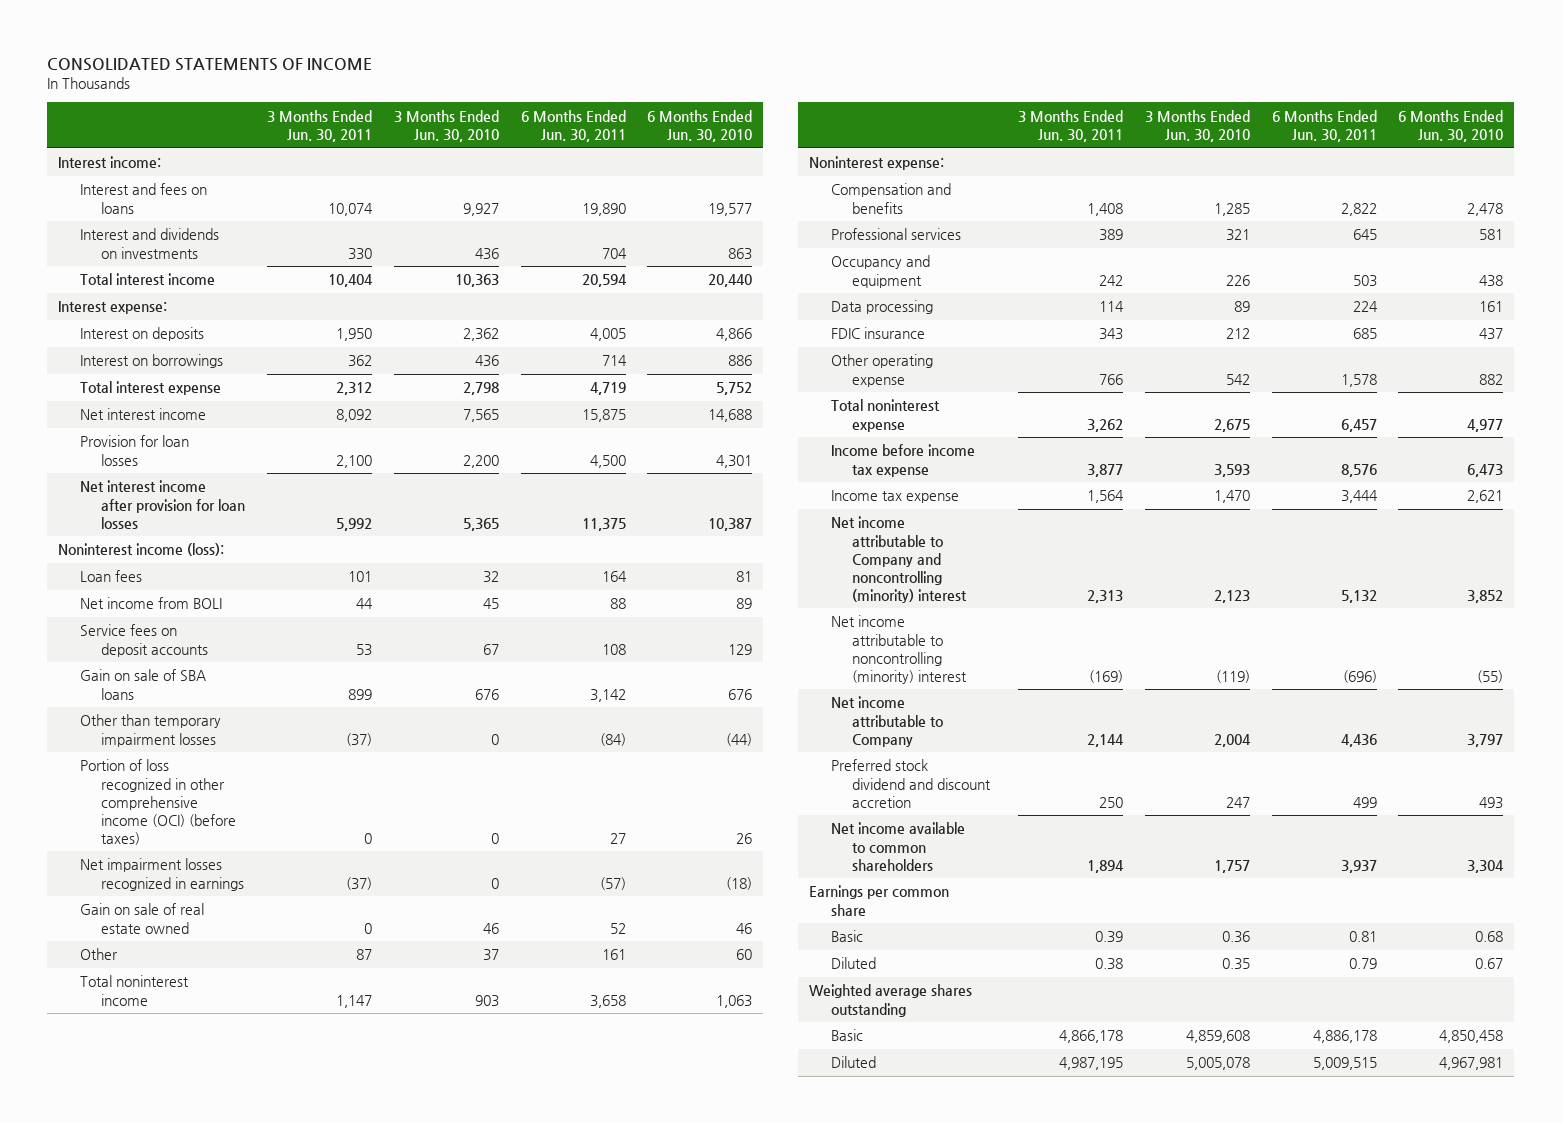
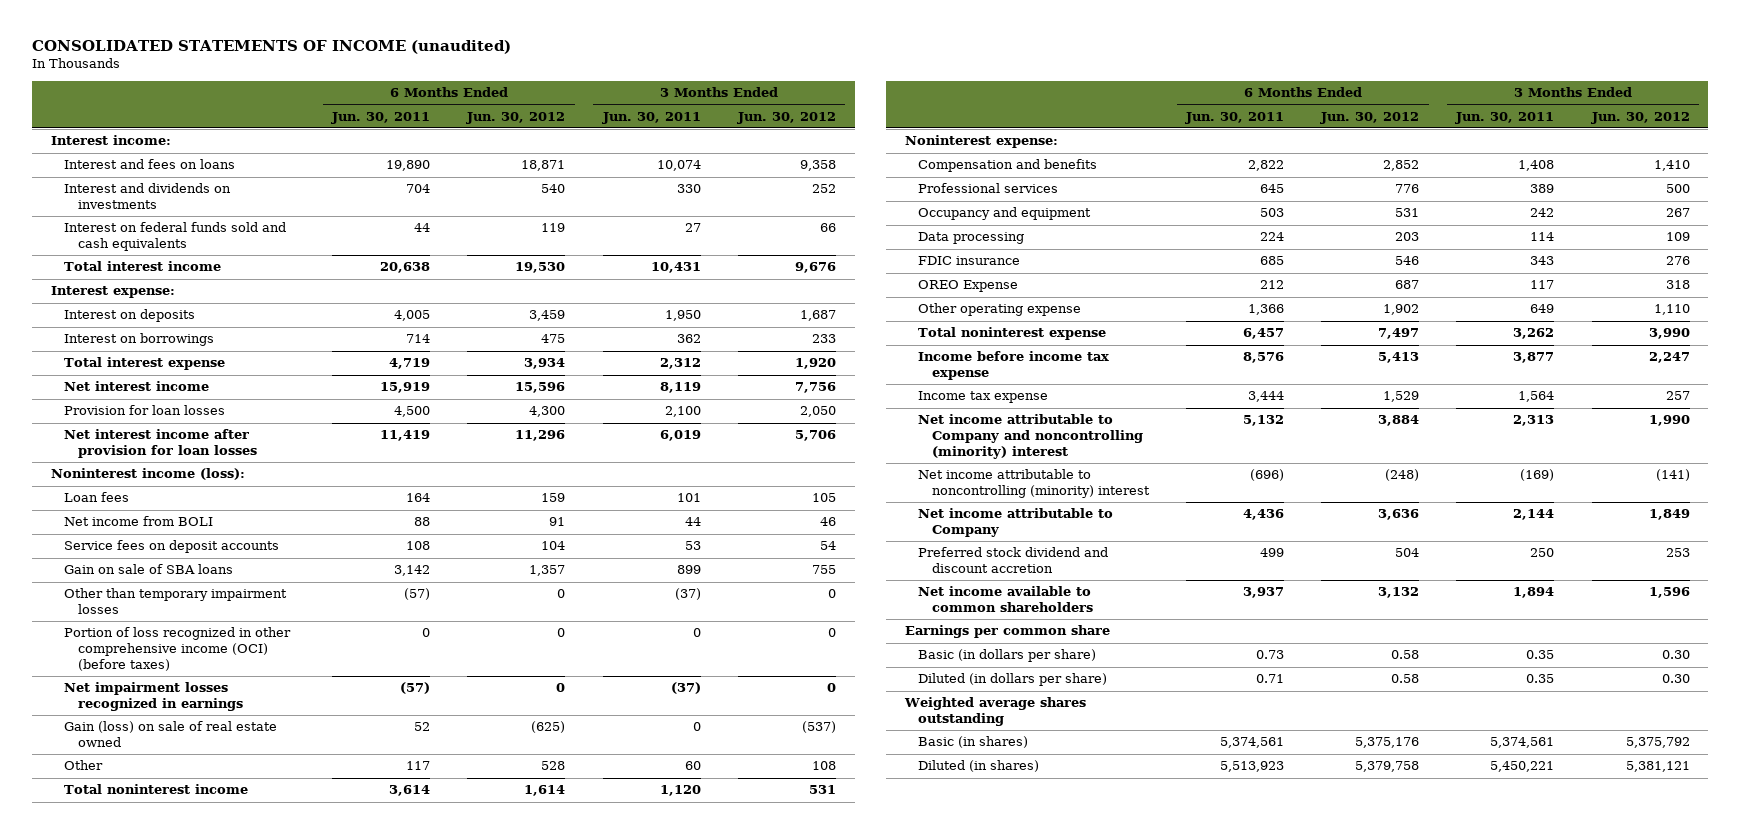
- CONSOLIDATED STATEMENTS OF INCOME
+ CONSOLIDATED STATEMENTS OF INCOME (unaudited)
- | 3 Months Ended Jun. 30, 2011 | 3 Months Ended Jun. 30, 2010 | 6 Months Ended Jun. 30, 2011 | 6 Months Ended Jun. 30, 2010
+ | 6 Months Ended Jun. 30, 2011 | 6 Months Ended Jun. 30, 2012 | 3 Months Ended Jun. 30, 2011 | 3 Months Ended Jun. 30, 2012
- Total interest income | 10,404 | 10,363 | 20,594 | 20,440
+ Interest on federal funds sold and cash equivalents | 44 | 119 | 27 | 66
+ Total interest income | 20,638 | 19,530 | 10,431 | 9,676
- Net interest income | 8,092 | 7,565 | 15,875 | 14,688
+ Net interest income | 15,919 | 15,596 | 8,119 | 7,756
- Net interest income after provision for loan losses | 5,992 | 5,365 | 11,375 | 10,387
+ Net interest income after provision for loan losses | 11,419 | 11,296 | 6,019 | 5,706
- Other than temporary impairment losses | (37) | 0 | (84) | (44)
- Portion of loss recognized in other comprehensive income (OCI) (before taxes) | 0 | 0 | 27 | 26
+ Other than temporary impairment losses | (57) | 0 | (37) | 0
+ Portion of loss recognized in other comprehensive income (OCI) (before taxes) | 0 | 0 | 0 | 0
- Gain on sale of real estate owned | 0 | 46 | 52 | 46
- Other | 87 | 37 | 161 | 60
- Total noninterest income | 1,147 | 903 | 3,658 | 1,063
+ Gain (loss) on sale of real estate owned | 52 | (625) | 0 | (537)
+ Other | 117 | 528 | 60 | 108
+ Total noninterest income | 3,614 | 1,614 | 1,120 | 531
- Other operating expense | 766 | 542 | 1,578 | 882
+ OREO Expense | 212 | 687 | 117 | 318
+ Other operating expense | 1,366 | 1,902 | 649 | 1,110
- Basic | 0.39 | 0.36 | 0.81 | 0.68
- Diluted | 0.38 | 0.35 | 0.79 | 0.67
+ Basic (in dollars per share) | 0.73 | 0.58 | 0.35 | 0.30
+ Diluted (in dollars per share) | 0.71 | 0.58 | 0.35 | 0.30
- Basic | 4,866,178 | 4,859,608 | 4,886,178 | 4,850,458
- Diluted | 4,987,195 | 5,005,078 | 5,009,515 | 4,967,981
+ Basic (in shares) | 5,374,561 | 5,375,176 | 5,374,561 | 5,375,792
+ Diluted (in shares) | 5,513,923 | 5,379,758 | 5,450,221 | 5,381,121

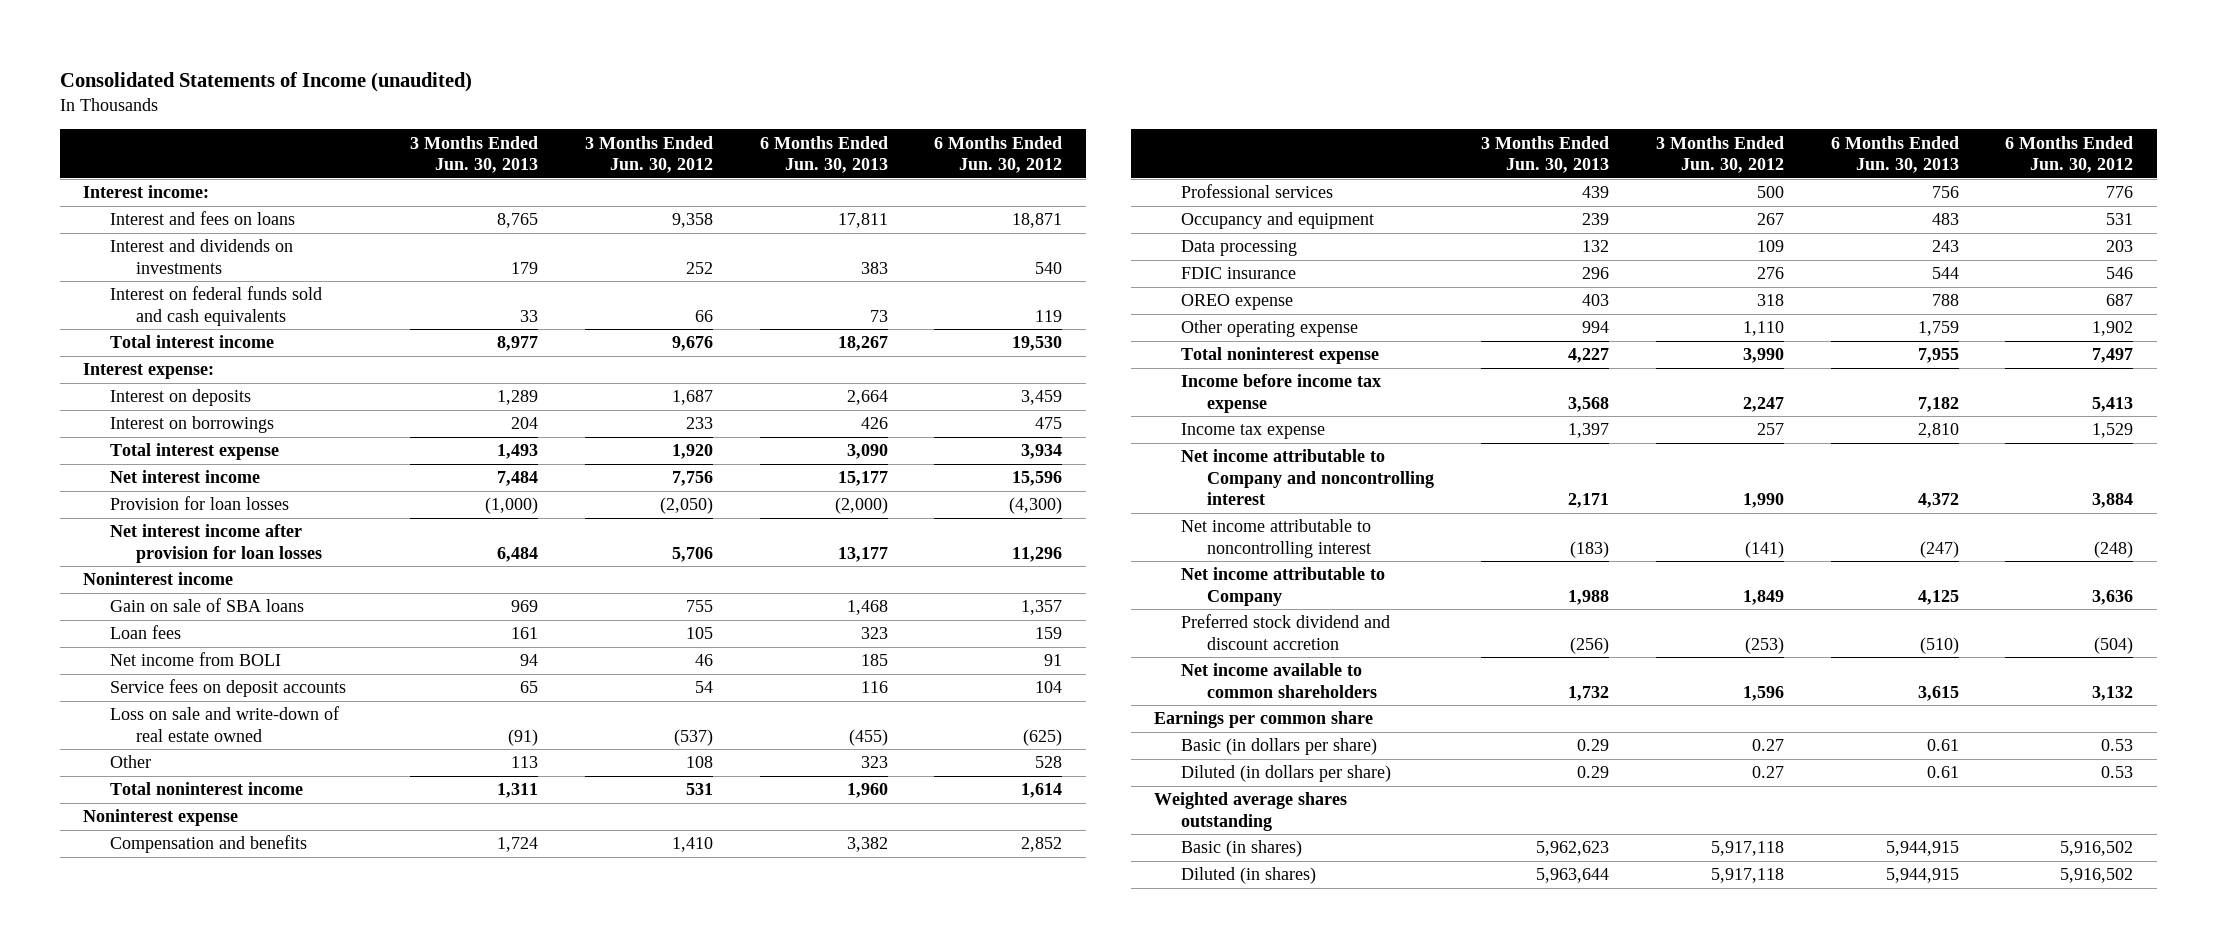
- CONSOLIDATED STATEMENTS OF INCOME (unaudited)
+ Consolidated Statements of Income (unaudited)
- | 6 Months Ended Jun. 30, 2011 | 6 Months Ended Jun. 30, 2012 | 3 Months Ended Jun. 30, 2011 | 3 Months Ended Jun. 30, 2012
+ | 3 Months Ended Jun. 30, 2013 | 3 Months Ended Jun. 30, 2012 | 6 Months Ended Jun. 30, 2013 | 6 Months Ended Jun. 30, 2012
- Provision for loan losses | 4,500 | 4,300 | 2,100 | 2,050
+ Provision for loan losses | (1,000) | (2,050) | (2,000) | (4,300)
- Noninterest income (loss):
+ Noninterest income
moved up: Gain on sale of SBA loans | 969 | 755 | 1,468 | 1,357
- Other than temporary impairment losses | (57) | 0 | (37) | 0
- Portion of loss recognized in other comprehensive income (OCI) (before taxes) | 0 | 0 | 0 | 0
- Net impairment losses recognized in earnings | (57) | 0 | (37) | 0
- Gain (loss) on sale of real estate owned | 52 | (625) | 0 | (537)
+ Loss on sale and write-down of real estate owned | (91) | (537) | (455) | (625)
- Noninterest expense:
+ Noninterest expense
- OREO Expense | 212 | 687 | 117 | 318
+ OREO expense | 403 | 318 | 788 | 687
- Net income attributable to Company and noncontrolling (minority) interest | 5,132 | 3,884 | 2,313 | 1,990
- Net income attributable to noncontrolling (minority) interest | (696) | (248) | (169) | (141)
+ Net income attributable to Company and noncontrolling interest | 2,171 | 1,990 | 4,372 | 3,884
+ Net income attributable to noncontrolling interest | (183) | (141) | (247) | (248)
- Preferred stock dividend and discount accretion | 499 | 504 | 250 | 253
+ Preferred stock dividend and discount accretion | (256) | (253) | (510) | (504)
- Basic (in dollars per share) | 0.73 | 0.58 | 0.35 | 0.30
- Diluted (in dollars per share) | 0.71 | 0.58 | 0.35 | 0.30
+ Basic (in dollars per share) | 0.29 | 0.27 | 0.61 | 0.53
+ Diluted (in dollars per share) | 0.29 | 0.27 | 0.61 | 0.53
- Basic (in shares) | 5,374,561 | 5,375,176 | 5,374,561 | 5,375,792
- Diluted (in shares) | 5,513,923 | 5,379,758 | 5,450,221 | 5,381,121
+ Basic (in shares) | 5,962,623 | 5,917,118 | 5,944,915 | 5,916,502
+ Diluted (in shares) | 5,963,644 | 5,917,118 | 5,944,915 | 5,916,502

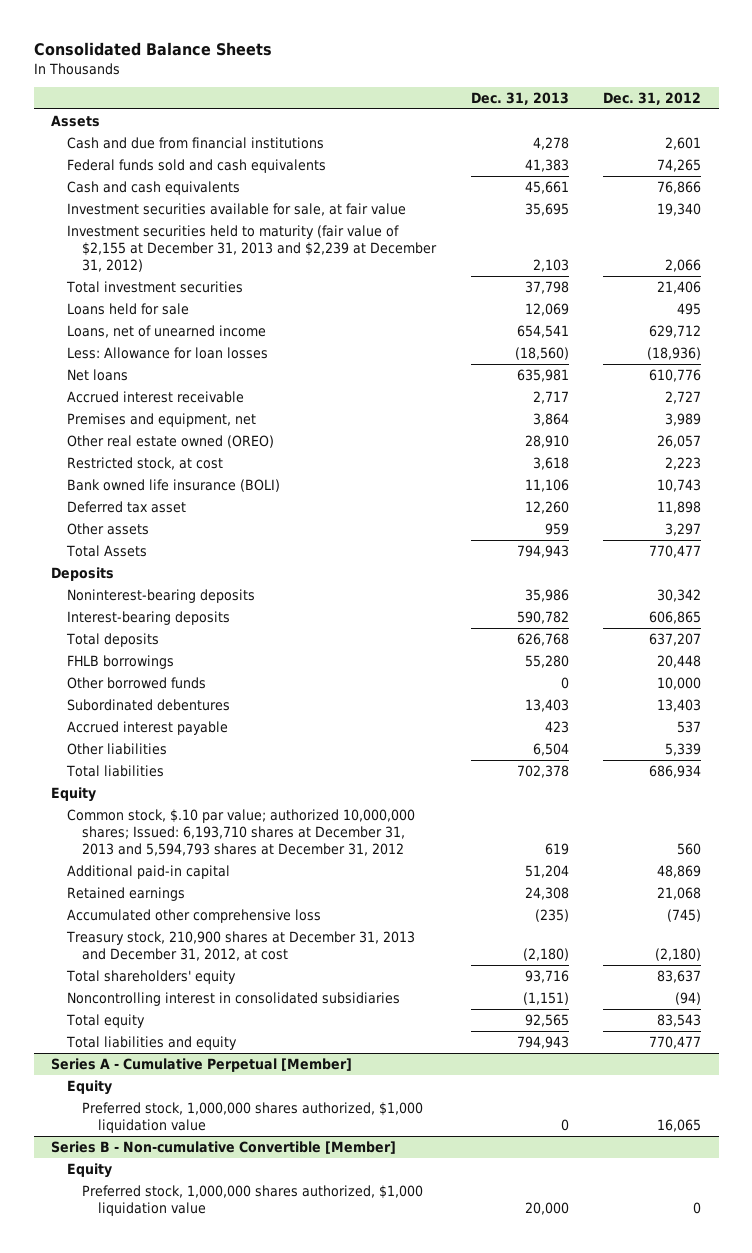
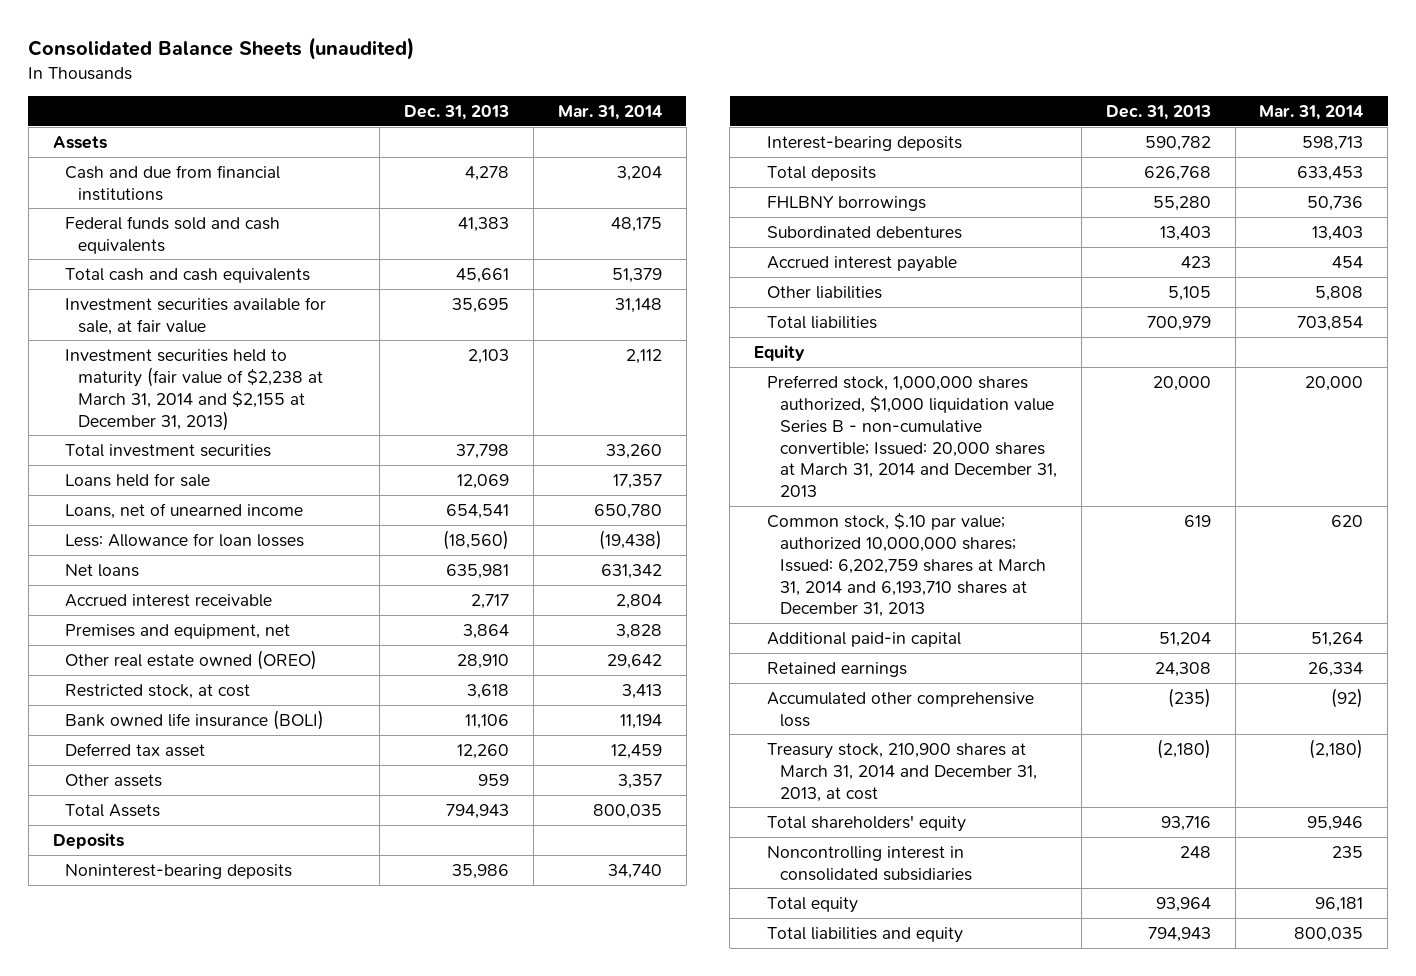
- Consolidated Balance Sheets
+ Consolidated Balance Sheets (unaudited)
- | Dec. 31, 2013 | Dec. 31, 2012
+ | Dec. 31, 2013 | Mar. 31, 2014
- Cash and cash equivalents | 45,661 | 76,866
+ Total cash and cash equivalents | 45,661 | 51,379
- Investment securities held to maturity (fair value of $2,155 at December 31, 2013 and $2,239 at December 31, 2012) | 2,103 | 2,066
+ Investment securities held to maturity (fair value of $2,238 at March 31, 2014 and $2,155 at December 31, 2013) | 2,103 | 2,112
- FHLB borrowings | 55,280 | 20,448
- Other borrowed funds | 0 | 10,000
+ FHLBNY borrowings | 55,280 | 50,736
- Other liabilities | 6,504 | 5,339
- Total liabilities | 702,378 | 686,934
+ Other liabilities | 5,105 | 5,808
+ Total liabilities | 700,979 | 703,854
- Common stock, $.10 par value; authorized 10,000,000 shares; Issued: 6,193,710 shares at December 31, 2013 and 5,594,793 shares at December 31, 2012 | 619 | 560
+ Preferred stock, 1,000,000 shares authorized, $1,000 liquidation value Series B - non-cumulative convertible; Issued: 20,000 shares at March 31, 2014 and December 31, 2013 | 20,000 | 20,000
+ Common stock, $.10 par value; authorized 10,000,000 shares; Issued: 6,202,759 shares at March 31, 2014 and 6,193,710 shares at December 31, 2013 | 619 | 620
- Treasury stock, 210,900 shares at December 31, 2013 and December 31, 2012, at cost | (2,180) | (2,180)
+ Treasury stock, 210,900 shares at March 31, 2014 and December 31, 2013, at cost | (2,180) | (2,180)
- Noncontrolling interest in consolidated subsidiaries | (1,151) | (94)
- Total equity | 92,565 | 83,543
+ Noncontrolling interest in consolidated subsidiaries | 248 | 235
+ Total equity | 93,964 | 96,181
- Series A - Cumulative Perpetual [Member]
- Equity
- Preferred stock, 1,000,000 shares authorized, $1,000 liquidation value | 0 | 16,065
- Series B - Non-cumulative Convertible [Member]
- Equity
- Preferred stock, 1,000,000 shares authorized, $1,000 liquidation value | 20,000 | 0

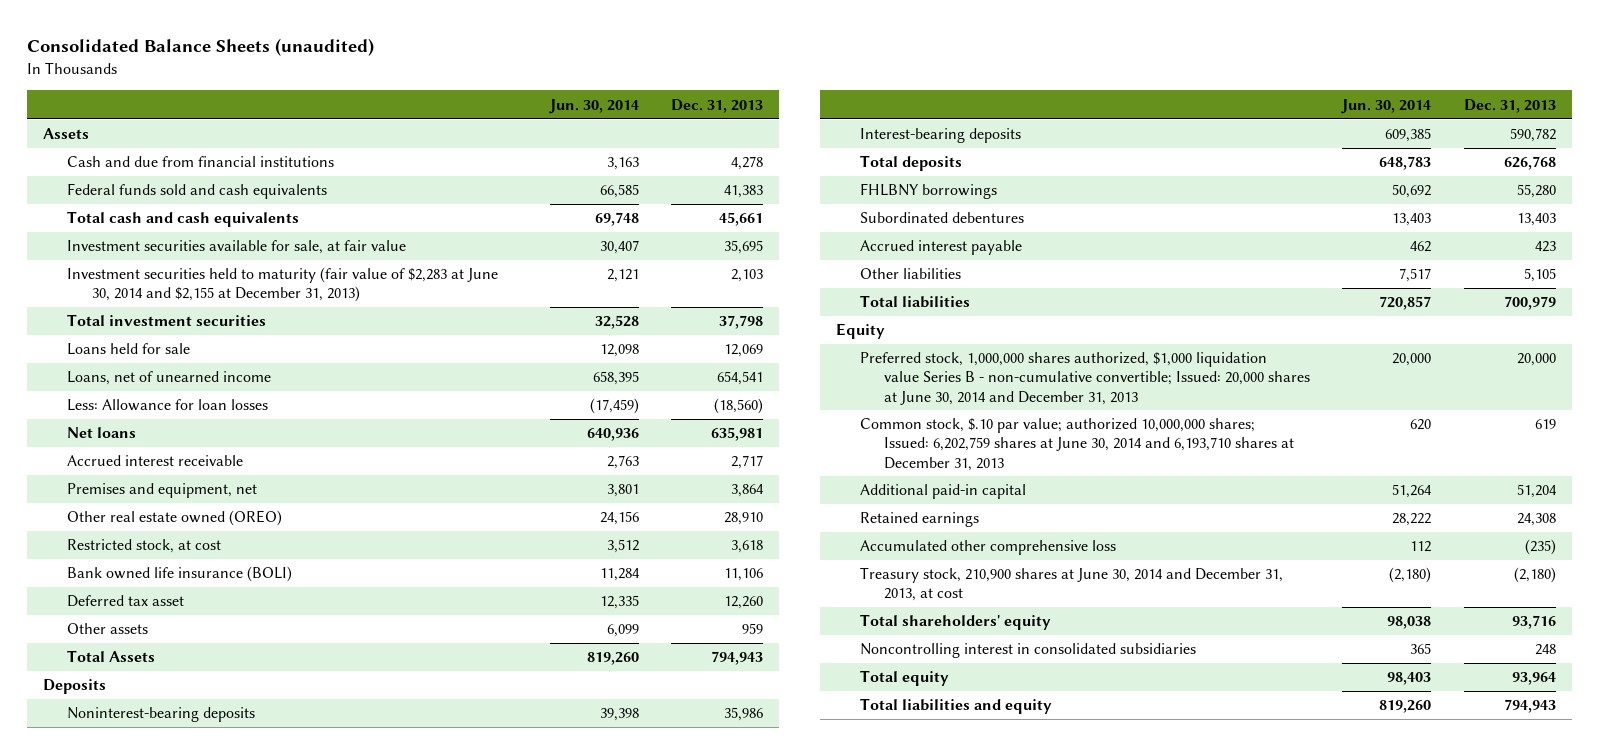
- | Dec. 31, 2013 | Mar. 31, 2014
+ | Jun. 30, 2014 | Dec. 31, 2013
- Investment securities held to maturity (fair value of $2,238 at March 31, 2014 and $2,155 at December 31, 2013) | 2,103 | 2,112
+ Investment securities held to maturity (fair value of $2,283 at June 30, 2014 and $2,155 at December 31, 2013) | 2,121 | 2,103
- Preferred stock, 1,000,000 shares authorized, $1,000 liquidation value Series B - non-cumulative convertible; Issued: 20,000 shares at March 31, 2014 and December 31, 2013 | 20,000 | 20,000
- Common stock, $.10 par value; authorized 10,000,000 shares; Issued: 6,202,759 shares at March 31, 2014 and 6,193,710 shares at December 31, 2013 | 619 | 620
+ Preferred stock, 1,000,000 shares authorized, $1,000 liquidation value Series B - non-cumulative convertible; Issued: 20,000 shares at June 30, 2014 and December 31, 2013 | 20,000 | 20,000
+ Common stock, $.10 par value; authorized 10,000,000 shares; Issued: 6,202,759 shares at June 30, 2014 and 6,193,710 shares at December 31, 2013 | 620 | 619
- Treasury stock, 210,900 shares at March 31, 2014 and December 31, 2013, at cost | (2,180) | (2,180)
+ Treasury stock, 210,900 shares at June 30, 2014 and December 31, 2013, at cost | (2,180) | (2,180)

